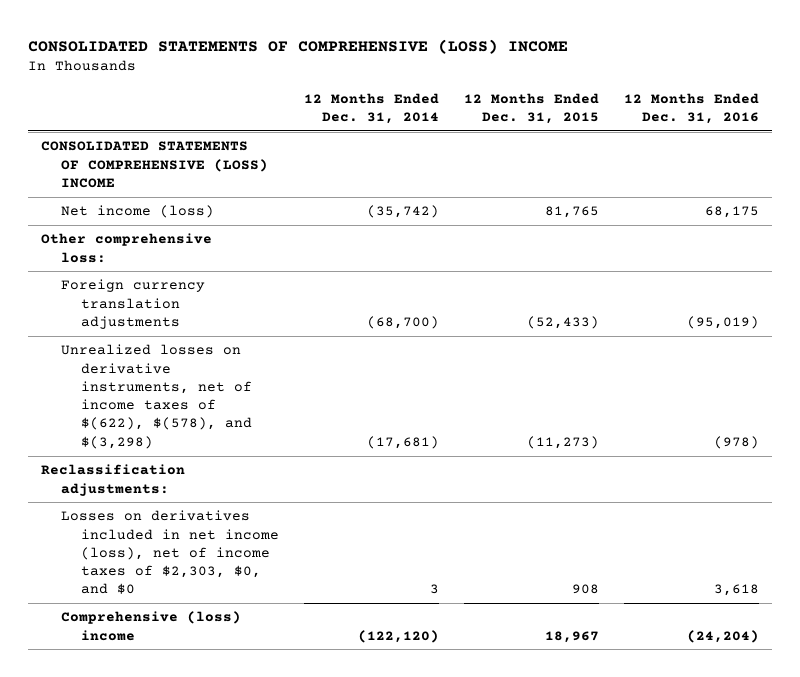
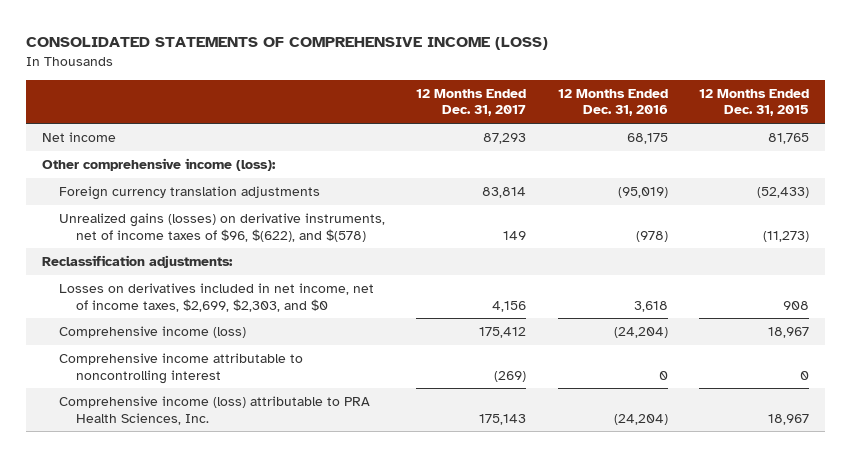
- CONSOLIDATED STATEMENTS OF COMPREHENSIVE (LOSS) INCOME
+ CONSOLIDATED STATEMENTS OF COMPREHENSIVE INCOME (LOSS)
- | 12 Months Ended Dec. 31, 2014 | 12 Months Ended Dec. 31, 2015 | 12 Months Ended Dec. 31, 2016
+ | 12 Months Ended Dec. 31, 2017 | 12 Months Ended Dec. 31, 2016 | 12 Months Ended Dec. 31, 2015
- CONSOLIDATED STATEMENTS OF COMPREHENSIVE (LOSS) INCOME
- Net income (loss) | (35,742) | 81,765 | 68,175
- Other comprehensive loss:
+ Net income | 87,293 | 68,175 | 81,765
+ Other comprehensive income (loss):
- Unrealized losses on derivative instruments, net of income taxes of $(622), $(578), and $(3,298) | (17,681) | (11,273) | (978)
+ Unrealized gains (losses) on derivative instruments, net of income taxes of $96, $(622), and $(578) | 149 | (978) | (11,273)
- Losses on derivatives included in net income (loss), net of income taxes of $2,303, $0, and $0 | 3 | 908 | 3,618
- Comprehensive (loss) income | (122,120) | 18,967 | (24,204)
+ Losses on derivatives included in net income, net of income taxes, $2,699, $2,303, and $0 | 4,156 | 3,618 | 908
+ Comprehensive income (loss) | 175,412 | (24,204) | 18,967
+ Comprehensive income attributable to noncontrolling interest | (269) | 0 | 0
+ Comprehensive income (loss) attributable to PRA Health Sciences, Inc. | 175,143 | (24,204) | 18,967

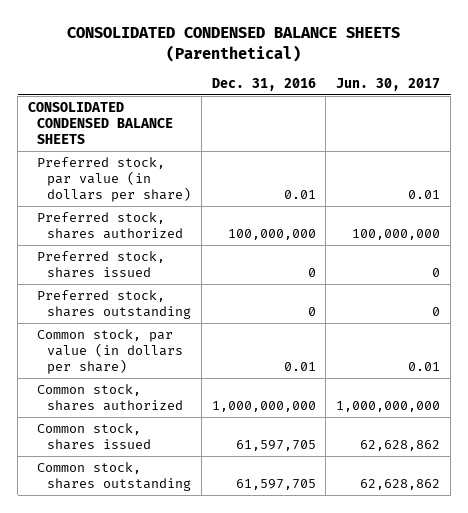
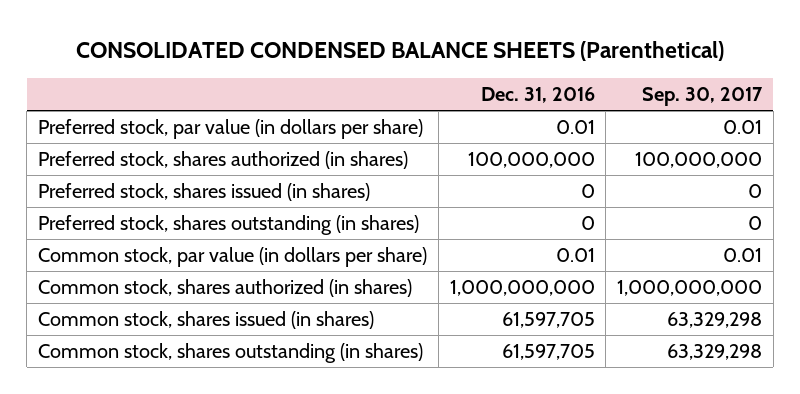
- | Dec. 31, 2016 | Jun. 30, 2017
+ | Dec. 31, 2016 | Sep. 30, 2017
- CONSOLIDATED CONDENSED BALANCE SHEETS
- Preferred stock, shares authorized | 100,000,000 | 100,000,000
- Preferred stock, shares issued | 0 | 0
- Preferred stock, shares outstanding | 0 | 0
+ Preferred stock, shares authorized (in shares) | 100,000,000 | 100,000,000
+ Preferred stock, shares issued (in shares) | 0 | 0
+ Preferred stock, shares outstanding (in shares) | 0 | 0
- Common stock, shares authorized | 1,000,000,000 | 1,000,000,000
- Common stock, shares issued | 61,597,705 | 62,628,862
- Common stock, shares outstanding | 61,597,705 | 62,628,862
+ Common stock, shares authorized (in shares) | 1,000,000,000 | 1,000,000,000
+ Common stock, shares issued (in shares) | 61,597,705 | 63,329,298
+ Common stock, shares outstanding (in shares) | 61,597,705 | 63,329,298

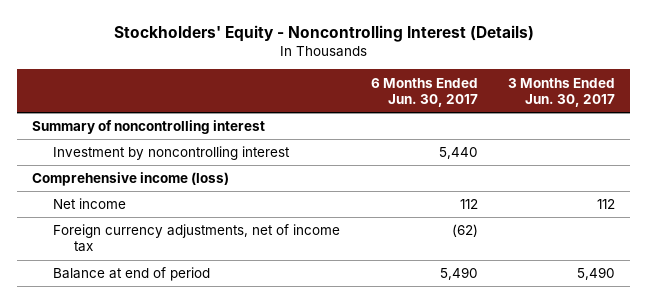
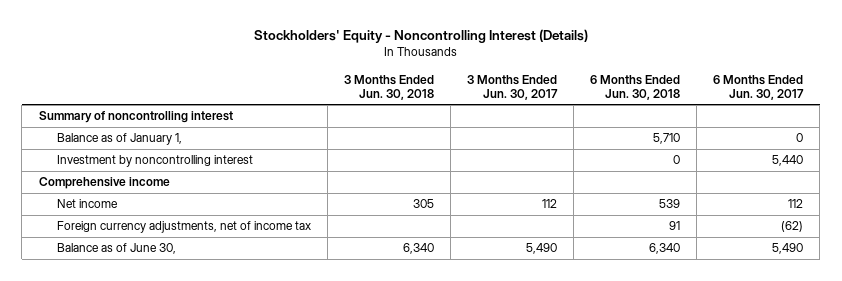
- | 6 Months Ended Jun. 30, 2017 | 3 Months Ended Jun. 30, 2017
+ | 3 Months Ended Jun. 30, 2018 | 3 Months Ended Jun. 30, 2017 | 6 Months Ended Jun. 30, 2018 | 6 Months Ended Jun. 30, 2017
+ Balance as of January 1, | | | 5,710 | 0
- Comprehensive income (loss)
+ Comprehensive income
- Balance at end of period | 5,490 | 5,490
+ Balance as of June 30, | 6,340 | 5,490 | 6,340 | 5,490

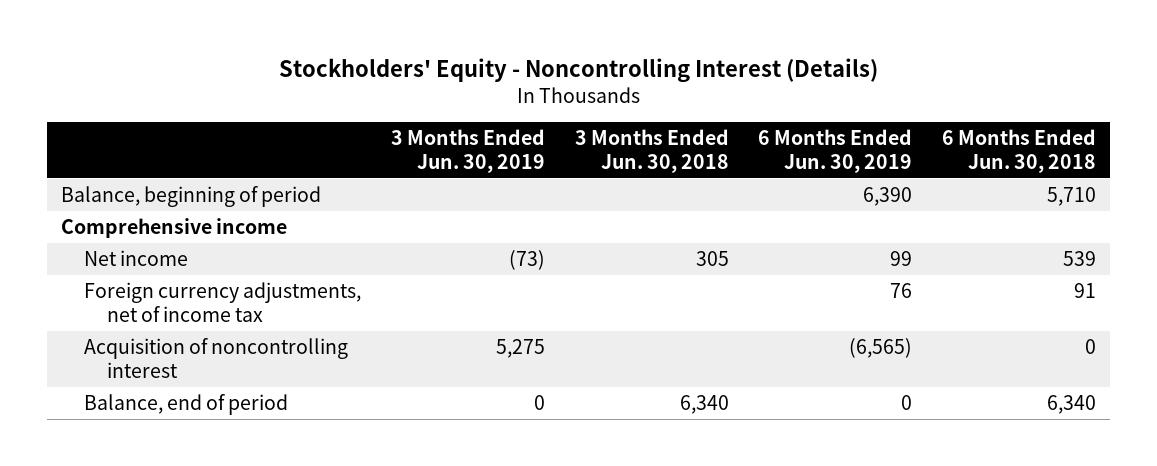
- | 3 Months Ended Jun. 30, 2018 | 3 Months Ended Jun. 30, 2017 | 6 Months Ended Jun. 30, 2018 | 6 Months Ended Jun. 30, 2017
+ | 3 Months Ended Jun. 30, 2019 | 3 Months Ended Jun. 30, 2018 | 6 Months Ended Jun. 30, 2019 | 6 Months Ended Jun. 30, 2018
- Summary of noncontrolling interest
- Balance as of January 1, | | | 5,710 | 0
- Investment by noncontrolling interest | | | 0 | 5,440
+ Balance, beginning of period | | | 6,390 | 5,710
- Balance as of June 30, | 6,340 | 5,490 | 6,340 | 5,490
+ Acquisition of noncontrolling interest | 5,275 | | (6,565) | 0
+ Balance, end of period | 0 | 6,340 | 0 | 6,340

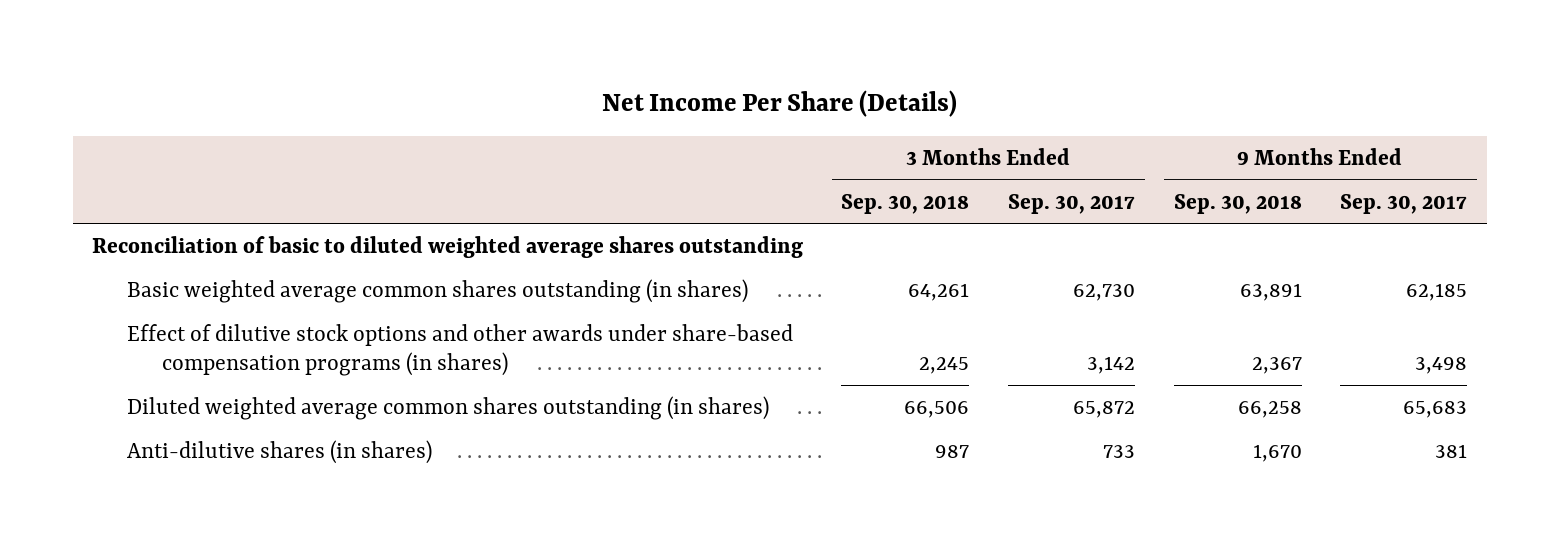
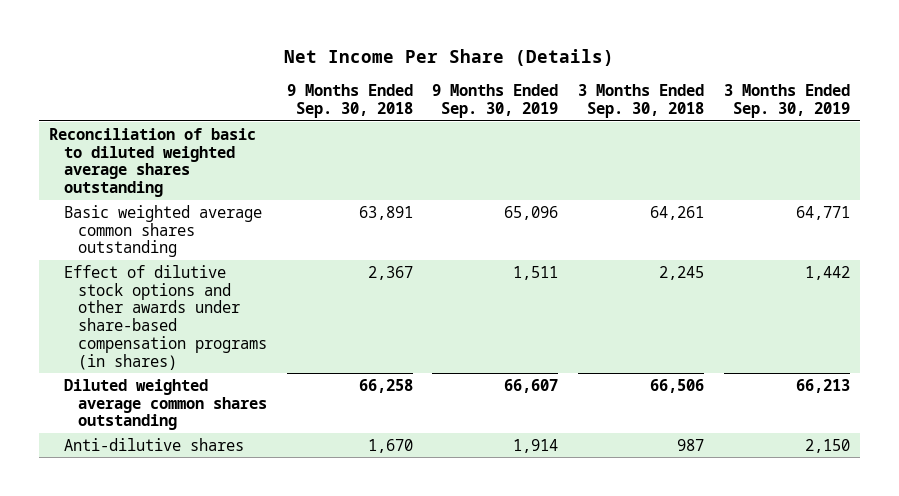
- | 3 Months Ended Sep. 30, 2018 | 3 Months Ended Sep. 30, 2017 | 9 Months Ended Sep. 30, 2018 | 9 Months Ended Sep. 30, 2017
+ | 9 Months Ended Sep. 30, 2018 | 9 Months Ended Sep. 30, 2019 | 3 Months Ended Sep. 30, 2018 | 3 Months Ended Sep. 30, 2019
- Basic weighted average common shares outstanding (in shares) | 64,261 | 62,730 | 63,891 | 62,185
+ Basic weighted average common shares outstanding | 63,891 | 65,096 | 64,261 | 64,771
- Diluted weighted average common shares outstanding (in shares) | 66,506 | 65,872 | 66,258 | 65,683
- Anti-dilutive shares (in shares) | 987 | 733 | 1,670 | 381
+ Diluted weighted average common shares outstanding | 66,258 | 66,607 | 66,506 | 66,213
+ Anti-dilutive shares | 1,670 | 1,914 | 987 | 2,150

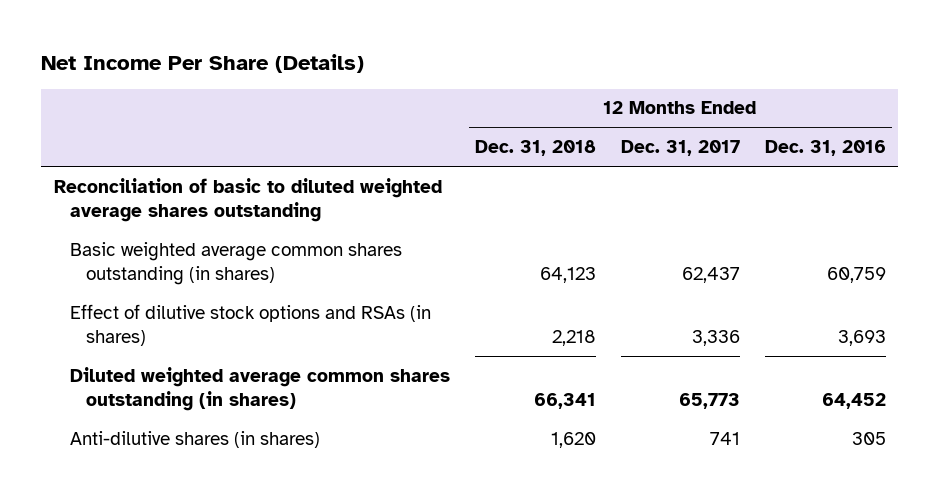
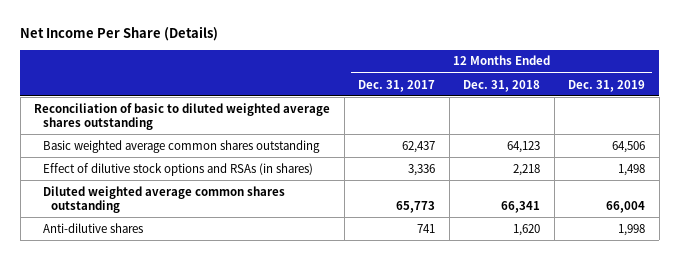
- | 12 Months Ended Dec. 31, 2018 | 12 Months Ended Dec. 31, 2017 | 12 Months Ended Dec. 31, 2016
+ | 12 Months Ended Dec. 31, 2017 | 12 Months Ended Dec. 31, 2018 | 12 Months Ended Dec. 31, 2019
- Basic weighted average common shares outstanding (in shares) | 64,123 | 62,437 | 60,759
+ Basic weighted average common shares outstanding | 62,437 | 64,123 | 64,506
- Diluted weighted average common shares outstanding (in shares) | 66,341 | 65,773 | 64,452
- Anti-dilutive shares (in shares) | 1,620 | 741 | 305
+ Diluted weighted average common shares outstanding | 65,773 | 66,341 | 66,004
+ Anti-dilutive shares | 741 | 1,620 | 1,998

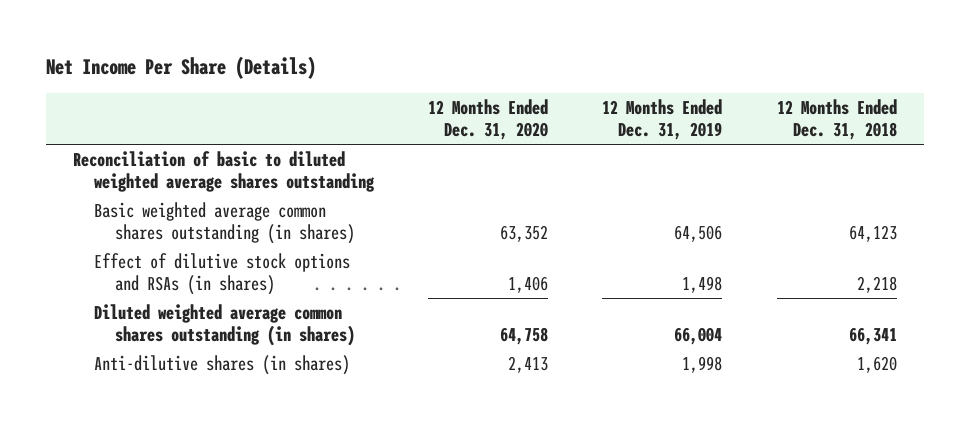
- | 12 Months Ended Dec. 31, 2017 | 12 Months Ended Dec. 31, 2018 | 12 Months Ended Dec. 31, 2019
+ | 12 Months Ended Dec. 31, 2020 | 12 Months Ended Dec. 31, 2019 | 12 Months Ended Dec. 31, 2018
- Basic weighted average common shares outstanding | 62,437 | 64,123 | 64,506
+ Basic weighted average common shares outstanding (in shares) | 63,352 | 64,506 | 64,123
- Diluted weighted average common shares outstanding | 65,773 | 66,341 | 66,004
- Anti-dilutive shares | 741 | 1,620 | 1,998
+ Diluted weighted average common shares outstanding (in shares) | 64,758 | 66,004 | 66,341
+ Anti-dilutive shares (in shares) | 2,413 | 1,998 | 1,620

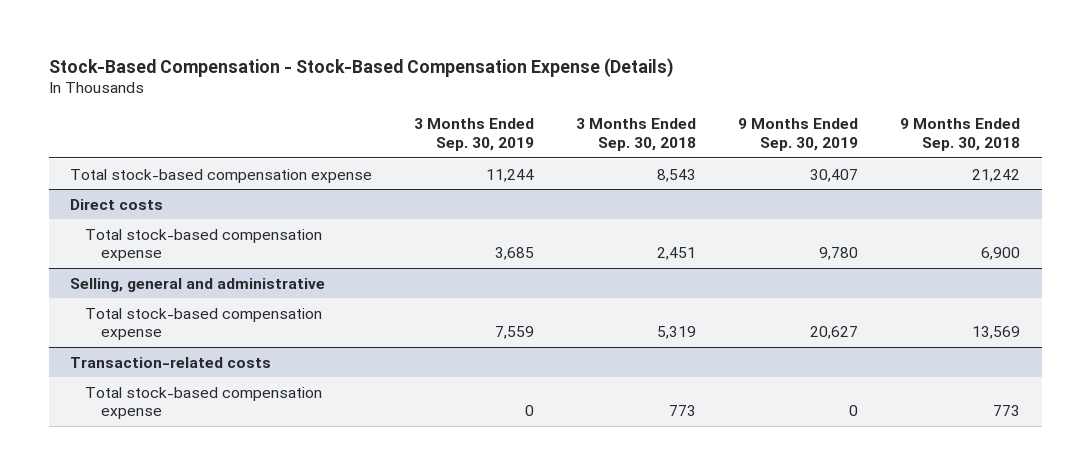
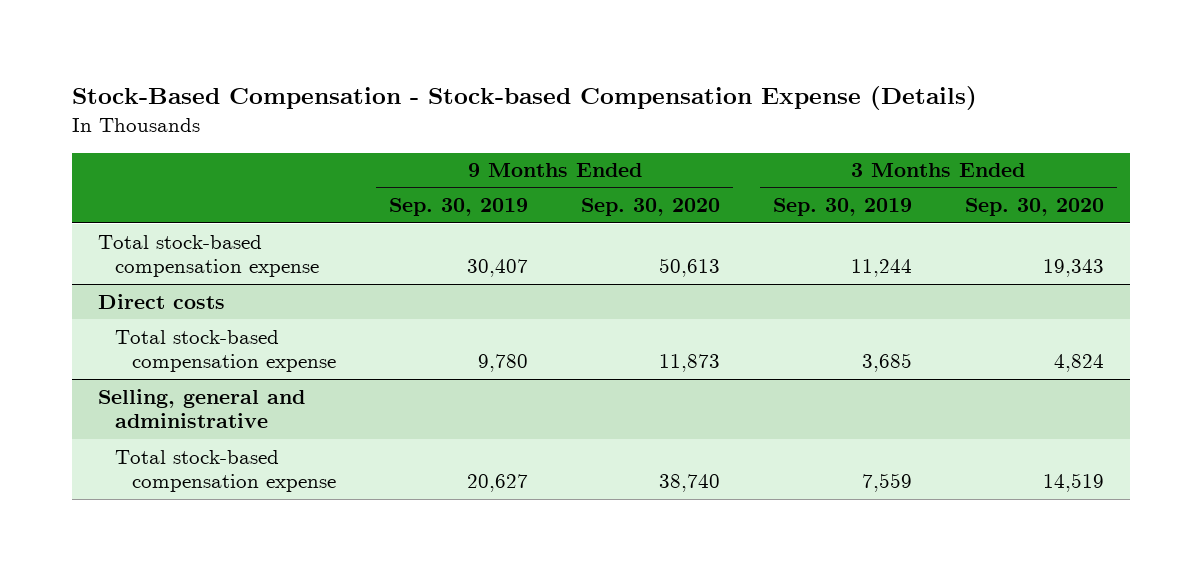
- Stock-Based Compensation - Stock-Based Compensation Expense (Details)
+ Stock-Based Compensation - Stock-based Compensation Expense (Details)
- | 3 Months Ended Sep. 30, 2019 | 3 Months Ended Sep. 30, 2018 | 9 Months Ended Sep. 30, 2019 | 9 Months Ended Sep. 30, 2018
+ | 9 Months Ended Sep. 30, 2019 | 9 Months Ended Sep. 30, 2020 | 3 Months Ended Sep. 30, 2019 | 3 Months Ended Sep. 30, 2020
- Transaction-related costs
- Total stock-based compensation expense | 0 | 773 | 0 | 773

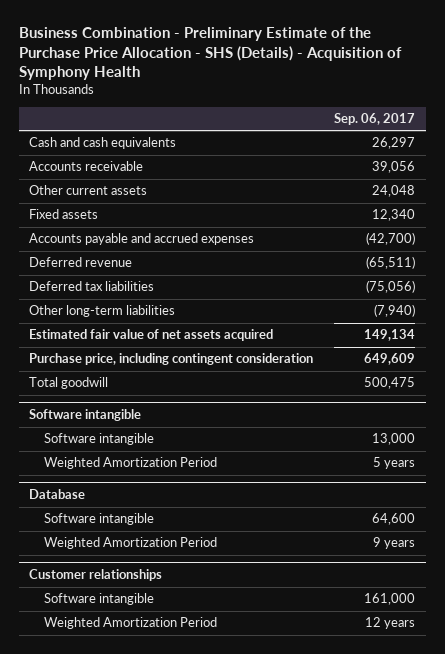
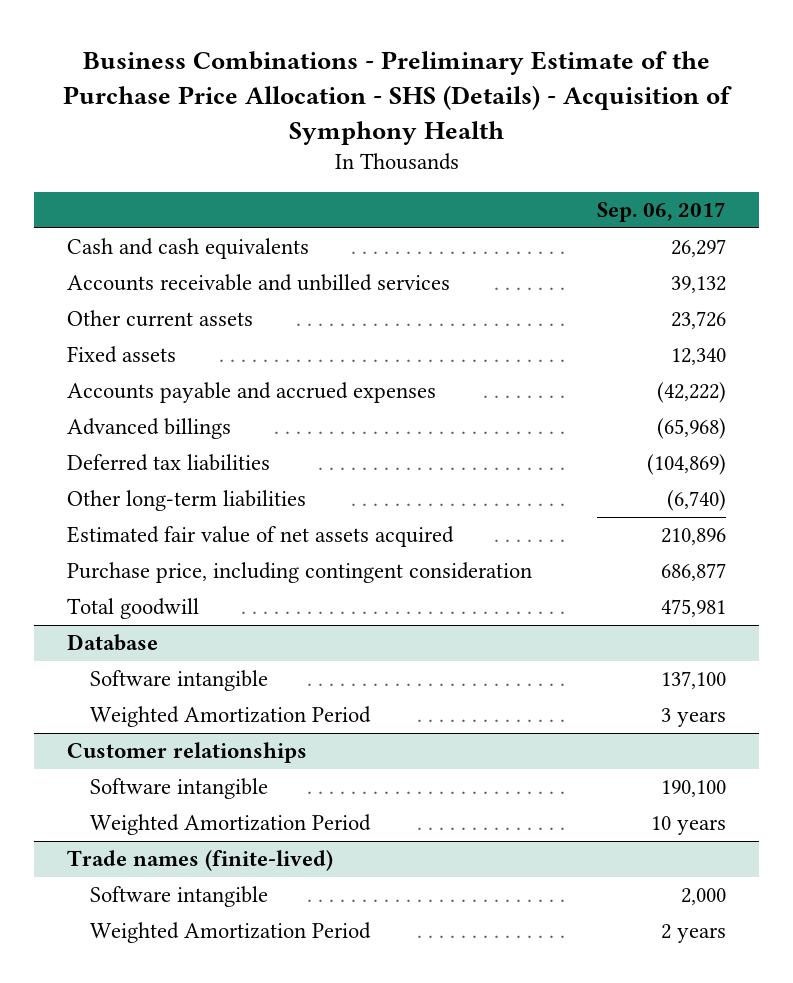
- Business Combination - Preliminary Estimate of the Purchase Price Allocation - SHS (Details) - Acquisition of Symphony Health
+ Business Combinations - Preliminary Estimate of the Purchase Price Allocation - SHS (Details) - Acquisition of Symphony Health
- Accounts receivable | 39,056
- Other current assets | 24,048
+ Accounts receivable and unbilled services | 39,132
+ Other current assets | 23,726
- Accounts payable and accrued expenses | (42,700)
- Deferred revenue | (65,511)
- Deferred tax liabilities | (75,056)
- Other long-term liabilities | (7,940)
- Estimated fair value of net assets acquired | 149,134
- Purchase price, including contingent consideration | 649,609
- Total goodwill | 500,475
- Software intangible
- Software intangible | 13,000
- Weighted Amortization Period | 5 years
+ Accounts payable and accrued expenses | (42,222)
+ Advanced billings | (65,968)
+ Deferred tax liabilities | (104,869)
+ Other long-term liabilities | (6,740)
+ Estimated fair value of net assets acquired | 210,896
+ Purchase price, including contingent consideration | 686,877
+ Total goodwill | 475,981
@ Database
- Software intangible | 64,600
- Weighted Amortization Period | 9 years
+ Software intangible | 137,100
+ Weighted Amortization Period | 3 years
@ Customer relationships
- Software intangible | 161,000
- Weighted Amortization Period | 12 years
+ Software intangible | 190,100
+ Weighted Amortization Period | 10 years
+ Trade names (finite-lived)
+ Software intangible | 2,000
+ Weighted Amortization Period | 2 years

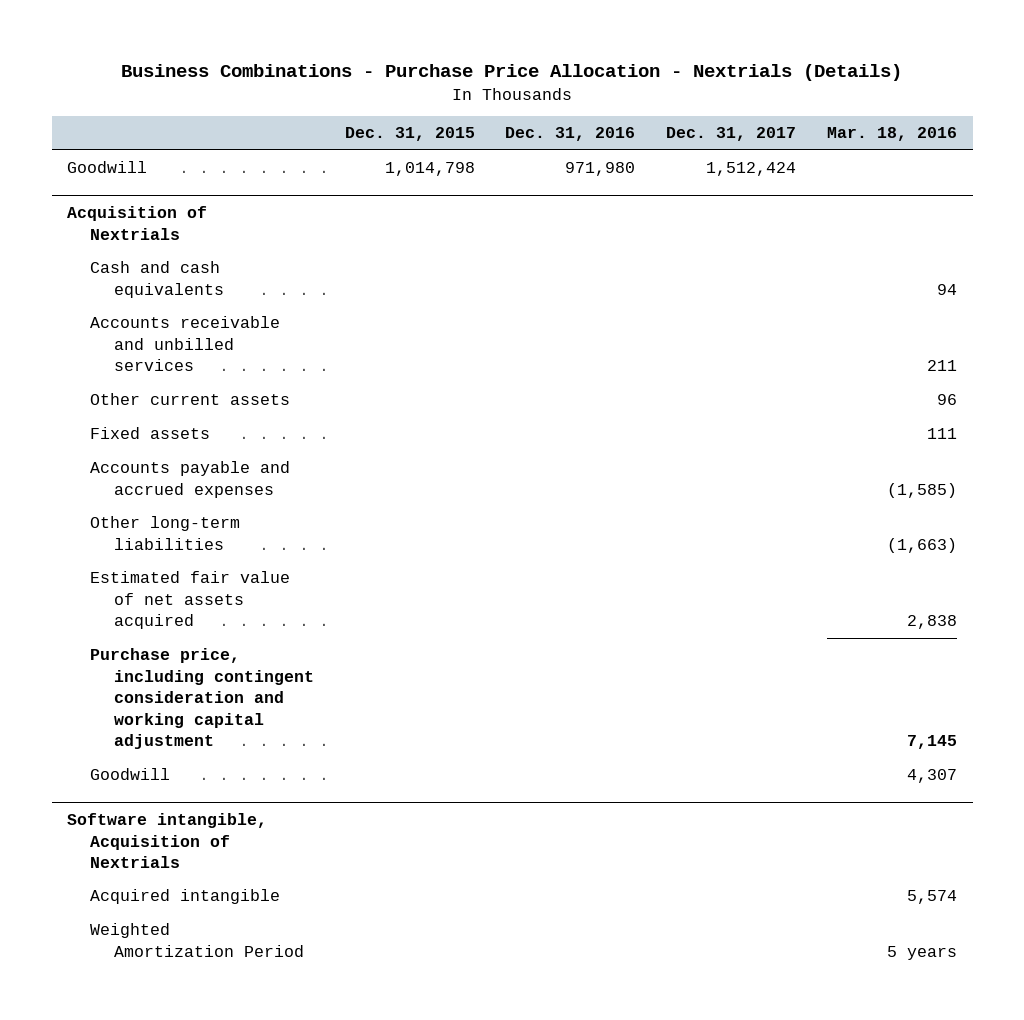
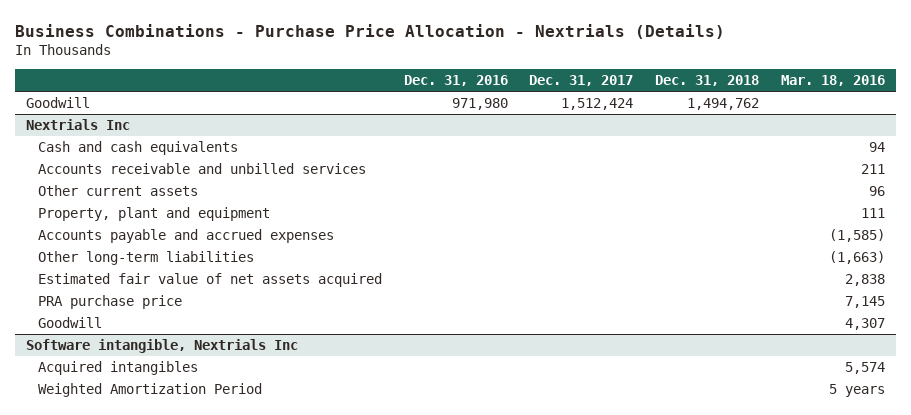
- | Dec. 31, 2015 | Dec. 31, 2016 | Dec. 31, 2017 | Mar. 18, 2016
+ | Dec. 31, 2016 | Dec. 31, 2017 | Dec. 31, 2018 | Mar. 18, 2016
- Acquisition of Nextrials
+ Nextrials Inc
- Fixed assets | | | | 111
+ Property, plant and equipment | | | | 111
- Purchase price, including contingent consideration and working capital adjustment | | | | 7,145
+ PRA purchase price | | | | 7,145
- Software intangible, Acquisition of Nextrials
- Acquired intangible | | | | 5,574
+ Software intangible, Nextrials Inc
+ Acquired intangibles | | | | 5,574

